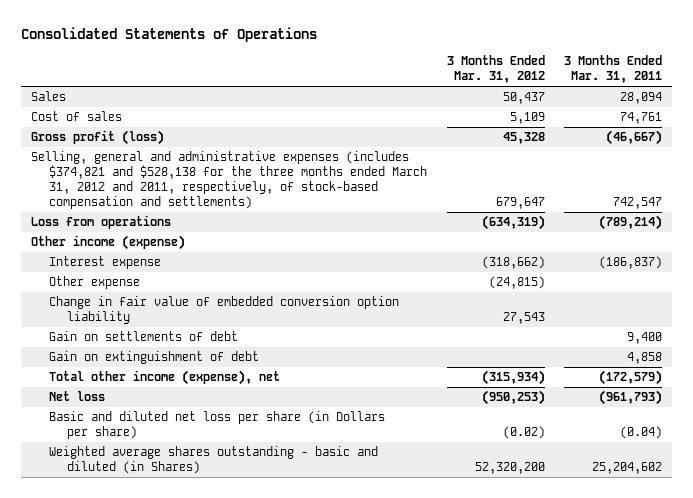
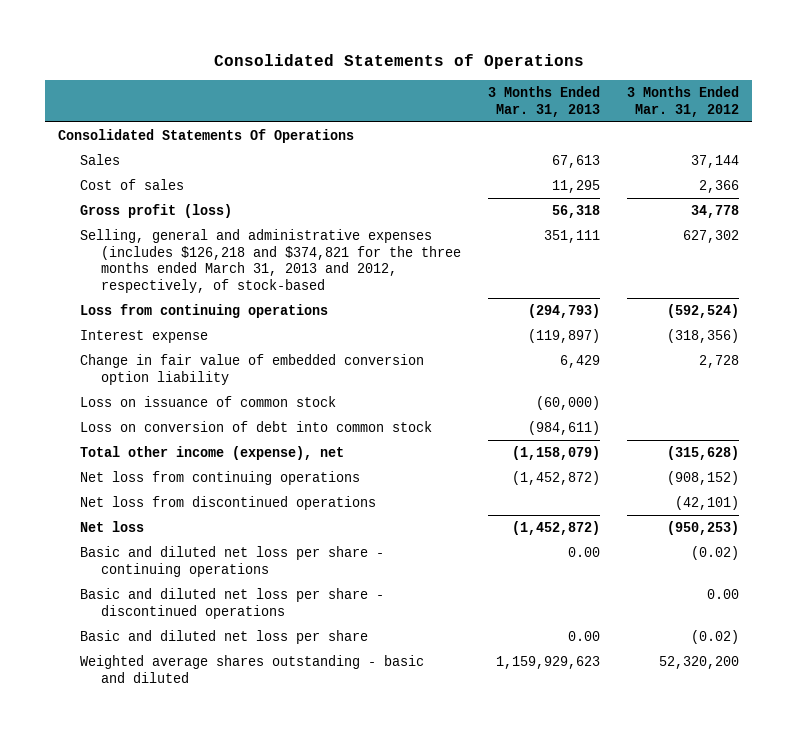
- | 3 Months Ended Mar. 31, 2012 | 3 Months Ended Mar. 31, 2011
+ | 3 Months Ended Mar. 31, 2013 | 3 Months Ended Mar. 31, 2012
- Sales | 50,437 | 28,094
- Cost of sales | 5,109 | 74,761
- Gross profit (loss) | 45,328 | (46,667)
- Selling, general and administrative expenses (includes $374,821 and $528,138 for the three months ended March 31, 2012 and 2011, respectively, of stock-based compensation and settlements) | 679,647 | 742,547
- Loss from operations | (634,319) | (789,214)
- Other income (expense)
- Interest expense | (318,662) | (186,837)
- Other expense | (24,815) |
- Change in fair value of embedded conversion option liability | 27,543 |
- Gain on settlements of debt | | 9,400
- Gain on extinguishment of debt | | 4,858
- Total other income (expense), net | (315,934) | (172,579)
+ Consolidated Statements Of Operations
+ Sales | 67,613 | 37,144
+ Cost of sales | 11,295 | 2,366
+ Gross profit (loss) | 56,318 | 34,778
+ Selling, general and administrative expenses (includes $126,218 and $374,821 for the three months ended March 31, 2013 and 2012, respectively, of stock-based | 351,111 | 627,302
+ Loss from continuing operations | (294,793) | (592,524)
+ Interest expense | (119,897) | (318,356)
+ Change in fair value of embedded conversion option liability | 6,429 | 2,728
+ Loss on issuance of common stock | (60,000) |
+ Loss on conversion of debt into common stock | (984,611) |
+ Total other income (expense), net | (1,158,079) | (315,628)
+ Net loss from continuing operations | (1,452,872) | (908,152)
+ Net loss from discontinued operations | | (42,101)
- Basic and diluted net loss per share (in Dollars per share) | (0.02) | (0.04)
- Weighted average shares outstanding - basic and diluted (in Shares) | 52,320,200 | 25,204,602
+ Basic and diluted net loss per share - continuing operations | 0.00 | (0.02)
+ Basic and diluted net loss per share - discontinued operations | | 0.00
+ Basic and diluted net loss per share | 0.00 | (0.02)
+ Weighted average shares outstanding - basic and diluted | 1,159,929,623 | 52,320,200

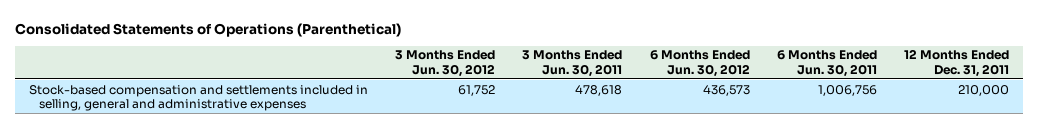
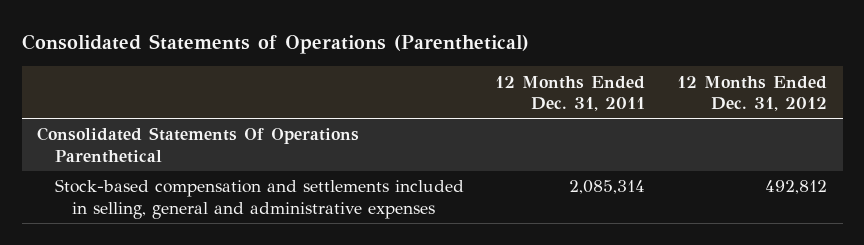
- | 3 Months Ended Jun. 30, 2012 | 3 Months Ended Jun. 30, 2011 | 6 Months Ended Jun. 30, 2012 | 6 Months Ended Jun. 30, 2011 | 12 Months Ended Dec. 31, 2011
+ | 12 Months Ended Dec. 31, 2011 | 12 Months Ended Dec. 31, 2012
- Stock-based compensation and settlements included in selling, general and administrative expenses | 61,752 | 478,618 | 436,573 | 1,006,756 | 210,000
+ Consolidated Statements Of Operations Parenthetical
+ Stock-based compensation and settlements included in selling, general and administrative expenses | 2,085,314 | 492,812

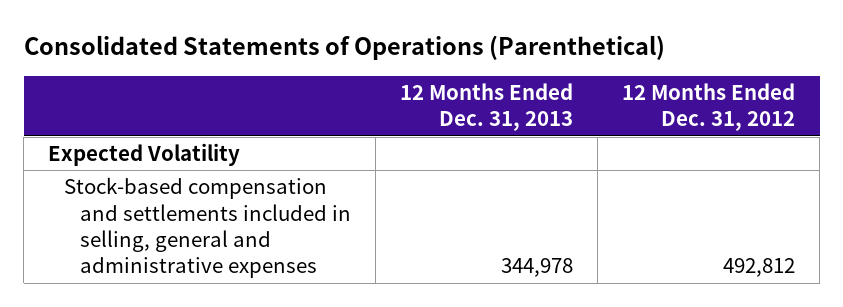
- | 12 Months Ended Dec. 31, 2011 | 12 Months Ended Dec. 31, 2012
+ | 12 Months Ended Dec. 31, 2013 | 12 Months Ended Dec. 31, 2012
- Consolidated Statements Of Operations Parenthetical
+ Expected Volatility

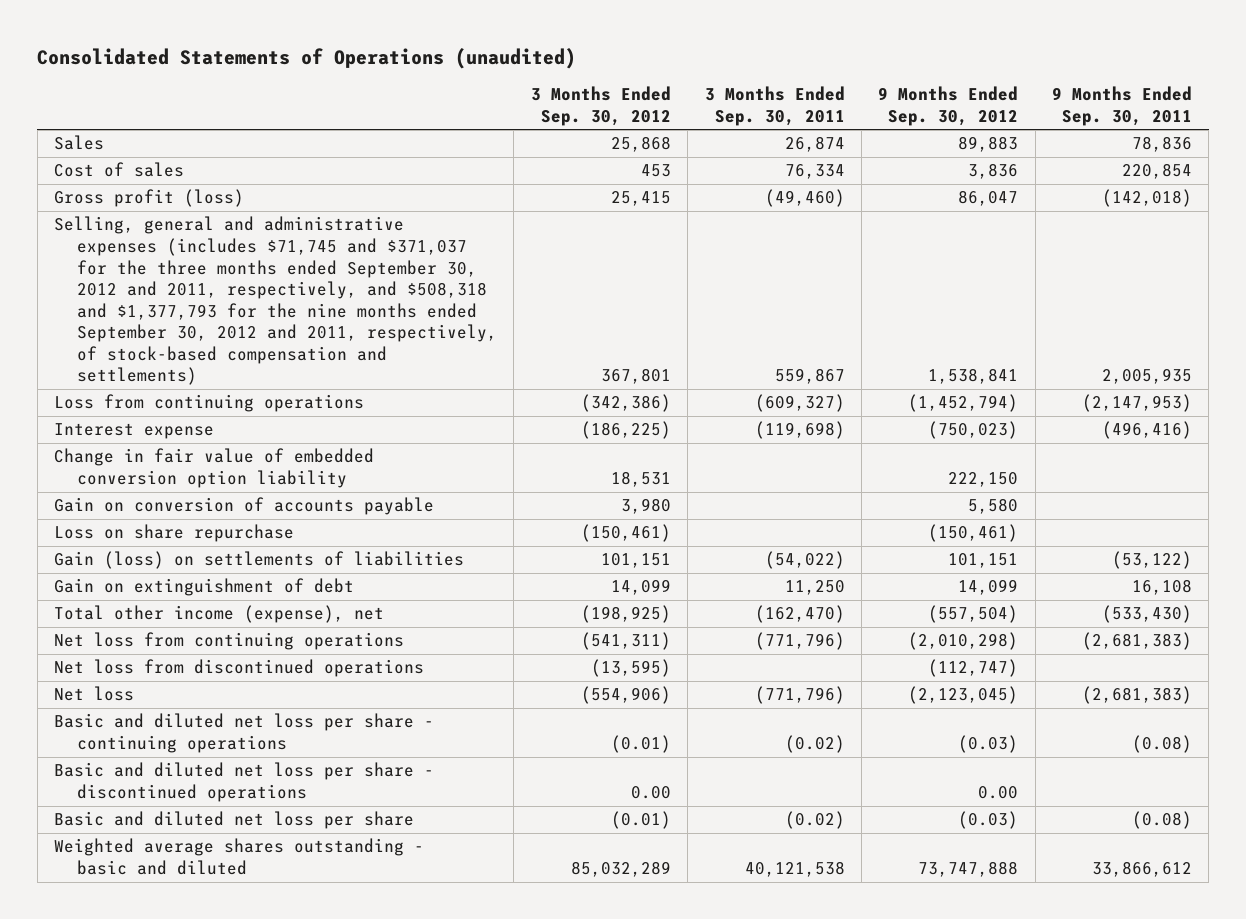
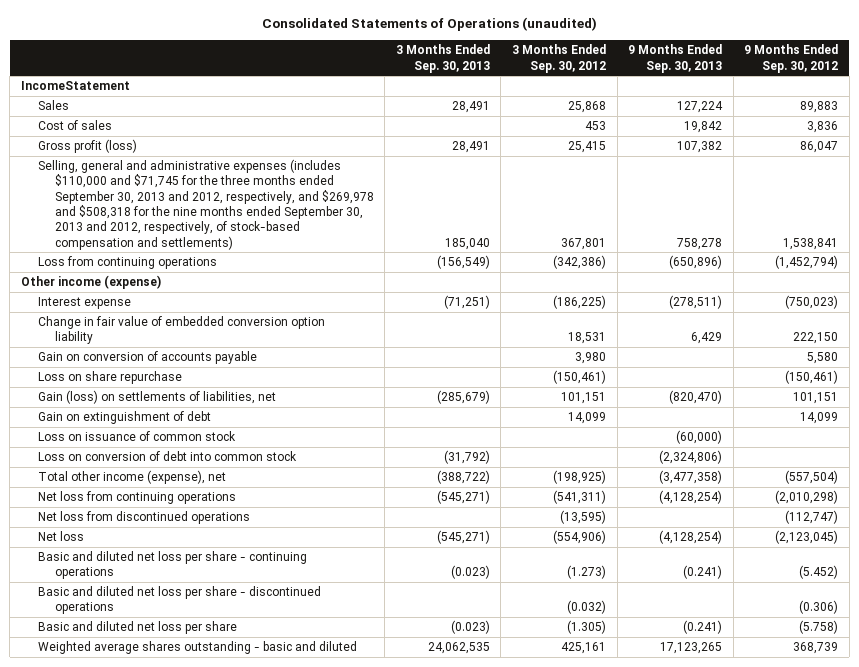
- | 3 Months Ended Sep. 30, 2012 | 3 Months Ended Sep. 30, 2011 | 9 Months Ended Sep. 30, 2012 | 9 Months Ended Sep. 30, 2011
+ | 3 Months Ended Sep. 30, 2013 | 3 Months Ended Sep. 30, 2012 | 9 Months Ended Sep. 30, 2013 | 9 Months Ended Sep. 30, 2012
+ IncomeStatement
- Selling, general and administrative expenses (includes $71,745 and $371,037 for the three months ended September 30, 2012 and 2011, respectively, and $508,318 and $1,377,793 for the nine months ended September 30, 2012 and 2011, respectively, of stock-based compensation and settlements) | 367,801 | 559,867 | 1,538,841 | 2,005,935
+ Selling, general and administrative expenses (includes $110,000 and $71,745 for the three months ended September 30, 2013 and 2012, respectively, and $269,978 and $508,318 for the nine months ended September 30, 2013 and 2012, respectively, of stock-based compensation and settlements) | 185,040 | 367,801 | 758,278 | 1,538,841
+ Other income (expense)
- Gain (loss) on settlements of liabilities | 101,151 | (54,022) | 101,151 | (53,122)
+ Gain (loss) on settlements of liabilities, net | (285,679) | 101,151 | (820,470) | 101,151
+ Loss on issuance of common stock | | | (60,000) |
+ Loss on conversion of debt into common stock | (31,792) | | (2,324,806) |
- Basic and diluted net loss per share - continuing operations | (0.01) | (0.02) | (0.03) | (0.08)
- Basic and diluted net loss per share - discontinued operations | 0.00 | | 0.00 |
- Basic and diluted net loss per share | (0.01) | (0.02) | (0.03) | (0.08)
- Weighted average shares outstanding - basic and diluted | 85,032,289 | 40,121,538 | 73,747,888 | 33,866,612
+ Basic and diluted net loss per share - continuing operations | (0.023) | (1.273) | (0.241) | (5.452)
+ Basic and diluted net loss per share - discontinued operations | | (0.032) | | (0.306)
+ Basic and diluted net loss per share | (0.023) | (1.305) | (0.241) | (5.758)
+ Weighted average shares outstanding - basic and diluted | 24,062,535 | 425,161 | 17,123,265 | 368,739

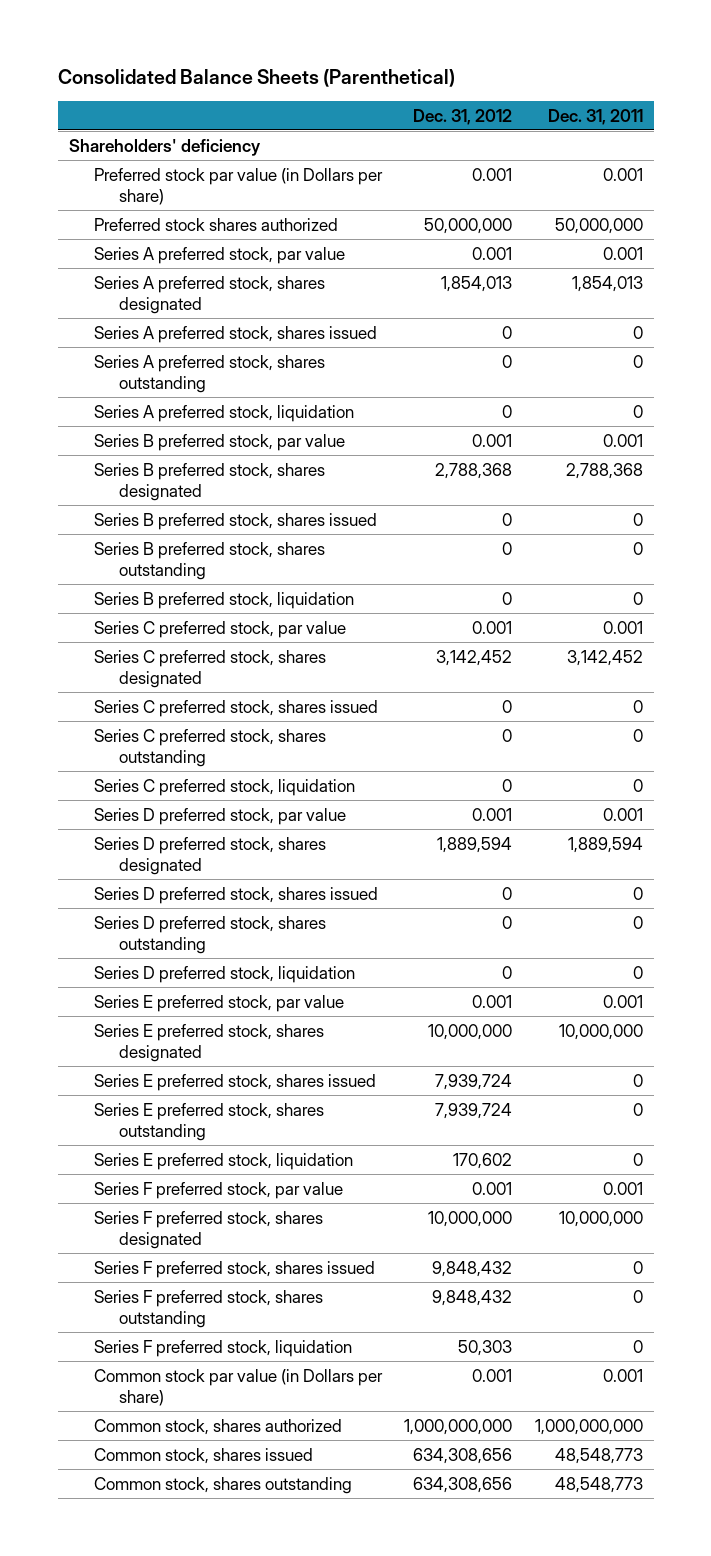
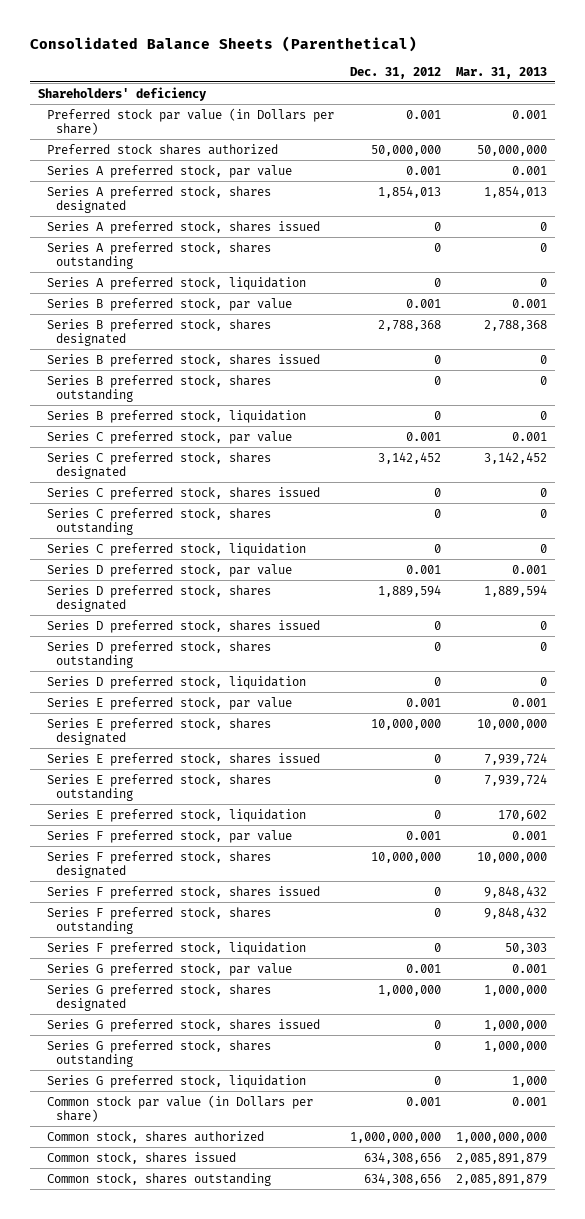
- | Dec. 31, 2012 | Dec. 31, 2011
+ | Dec. 31, 2012 | Mar. 31, 2013
- Series E preferred stock, shares issued | 7,939,724 | 0
- Series E preferred stock, shares outstanding | 7,939,724 | 0
- Series E preferred stock, liquidation | 170,602 | 0
+ Series E preferred stock, shares issued | 0 | 7,939,724
+ Series E preferred stock, shares outstanding | 0 | 7,939,724
+ Series E preferred stock, liquidation | 0 | 170,602
- Series F preferred stock, shares issued | 9,848,432 | 0
- Series F preferred stock, shares outstanding | 9,848,432 | 0
- Series F preferred stock, liquidation | 50,303 | 0
+ Series F preferred stock, shares issued | 0 | 9,848,432
+ Series F preferred stock, shares outstanding | 0 | 9,848,432
+ Series F preferred stock, liquidation | 0 | 50,303
+ Series G preferred stock, par value | 0.001 | 0.001
+ Series G preferred stock, shares designated | 1,000,000 | 1,000,000
+ Series G preferred stock, shares issued | 0 | 1,000,000
+ Series G preferred stock, shares outstanding | 0 | 1,000,000
+ Series G preferred stock, liquidation | 0 | 1,000

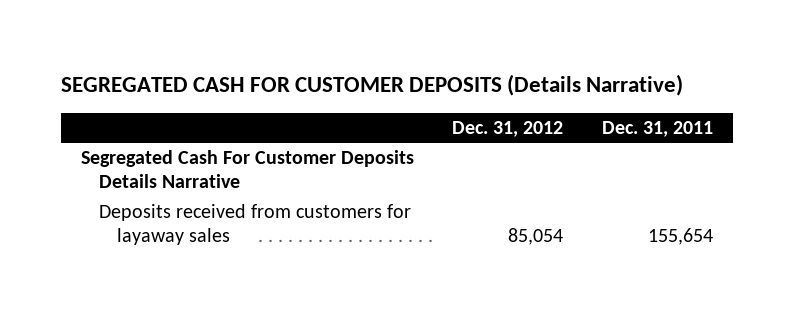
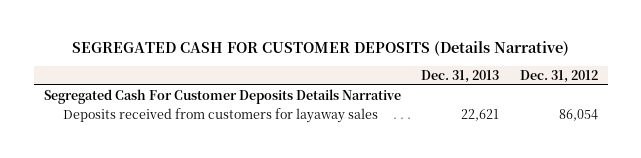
- | Dec. 31, 2012 | Dec. 31, 2011
+ | Dec. 31, 2013 | Dec. 31, 2012
- Deposits received from customers for layaway sales | 85,054 | 155,654
+ Deposits received from customers for layaway sales | 22,621 | 86,054

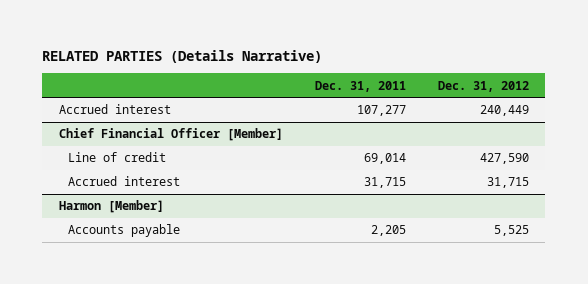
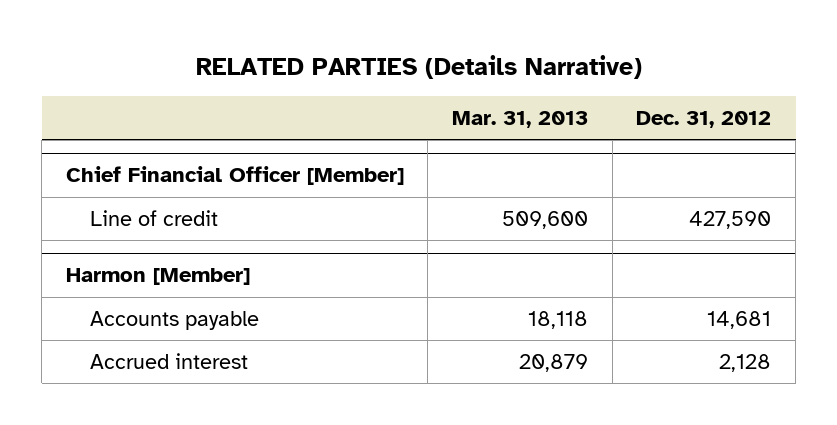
- | Dec. 31, 2011 | Dec. 31, 2012
+ | Mar. 31, 2013 | Dec. 31, 2012
- Accrued interest | 107,277 | 240,449
@ Chief Financial Officer [Member]
- Accrued interest | 31,715 | 31,715
@ Harmon [Member]
- Accounts payable | 2,205 | 5,525
+ Accounts payable | 18,118 | 14,681
+ Accrued interest | 20,879 | 2,128

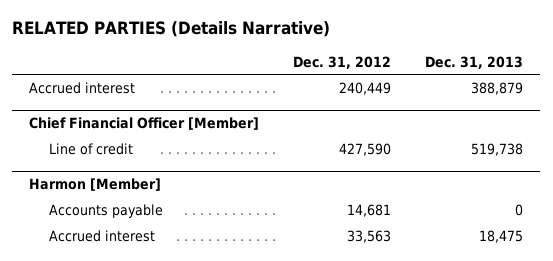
- | Mar. 31, 2013 | Dec. 31, 2012
+ | Dec. 31, 2012 | Dec. 31, 2013
+ Accrued interest | 240,449 | 388,879
@ Harmon [Member]
- Accrued interest | 20,879 | 2,128
+ Accrued interest | 33,563 | 18,475

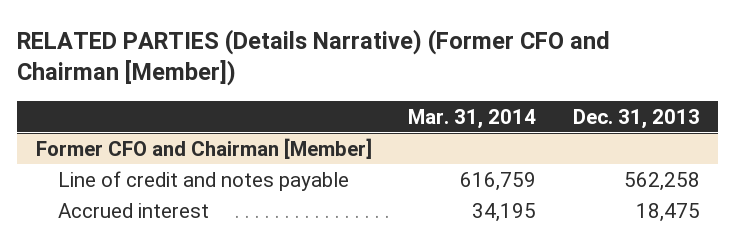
- RELATED PARTIES (Details Narrative)
+ RELATED PARTIES (Details Narrative) (Former CFO and Chairman [Member])
- | Dec. 31, 2012 | Dec. 31, 2013
+ | Mar. 31, 2014 | Dec. 31, 2013
- Accrued interest | 240,449 | 388,879
- Chief Financial Officer [Member]
- Line of credit | 427,590 | 519,738
- Harmon [Member]
- Accounts payable | 14,681 | 0
+ Former CFO and Chairman [Member]
+ Line of credit and notes payable | 616,759 | 562,258

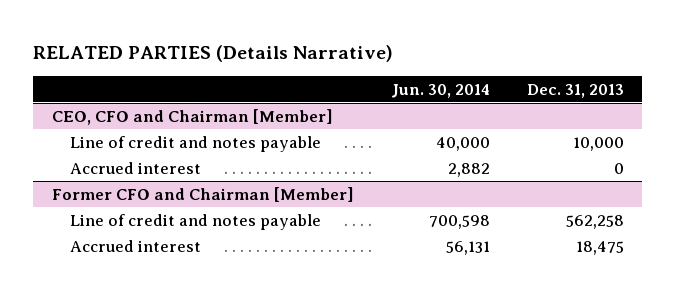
- RELATED PARTIES (Details Narrative) (Former CFO and Chairman [Member])
+ RELATED PARTIES (Details Narrative)
- | Mar. 31, 2014 | Dec. 31, 2013
+ | Jun. 30, 2014 | Dec. 31, 2013
+ CEO, CFO and Chairman [Member]
+ Line of credit and notes payable | 40,000 | 10,000
+ Accrued interest | 2,882 | 0

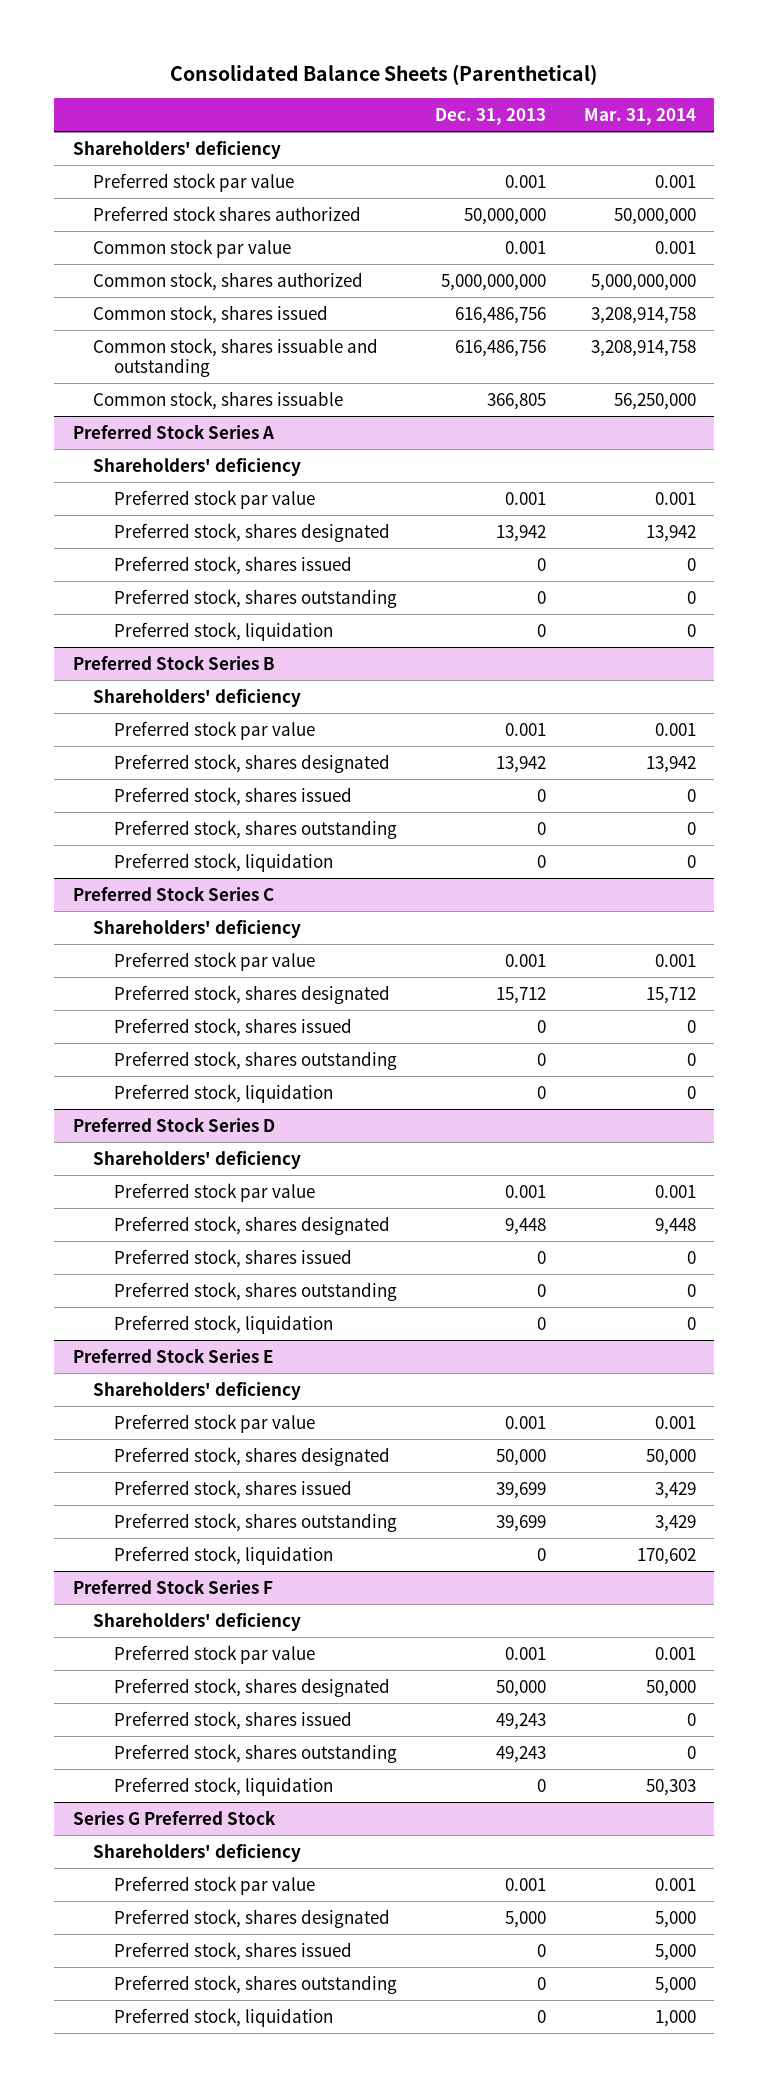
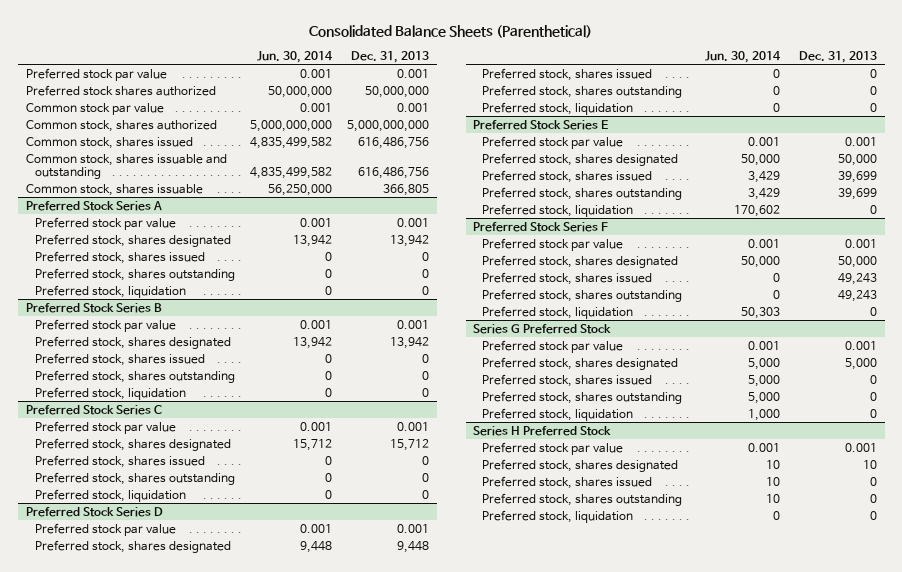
- | Dec. 31, 2013 | Mar. 31, 2014
+ | Jun. 30, 2014 | Dec. 31, 2013
- Shareholders' deficiency
@ Preferred Stock Series A
- Shareholders' deficiency
@ Preferred Stock Series B
- Shareholders' deficiency
@ Preferred Stock Series C
- Shareholders' deficiency
@ Preferred Stock Series D
- Shareholders' deficiency
@ Preferred Stock Series E
- Shareholders' deficiency
@ Preferred Stock Series F
- Shareholders' deficiency
@ Series G Preferred Stock
- Shareholders' deficiency
+ Series H Preferred Stock
+ Preferred stock par value | 0.001 | 0.001
+ Preferred stock, shares designated | 10 | 10
+ Preferred stock, shares issued | 10 | 0
+ Preferred stock, shares outstanding | 10 | 0
+ Preferred stock, liquidation | 0 | 0

